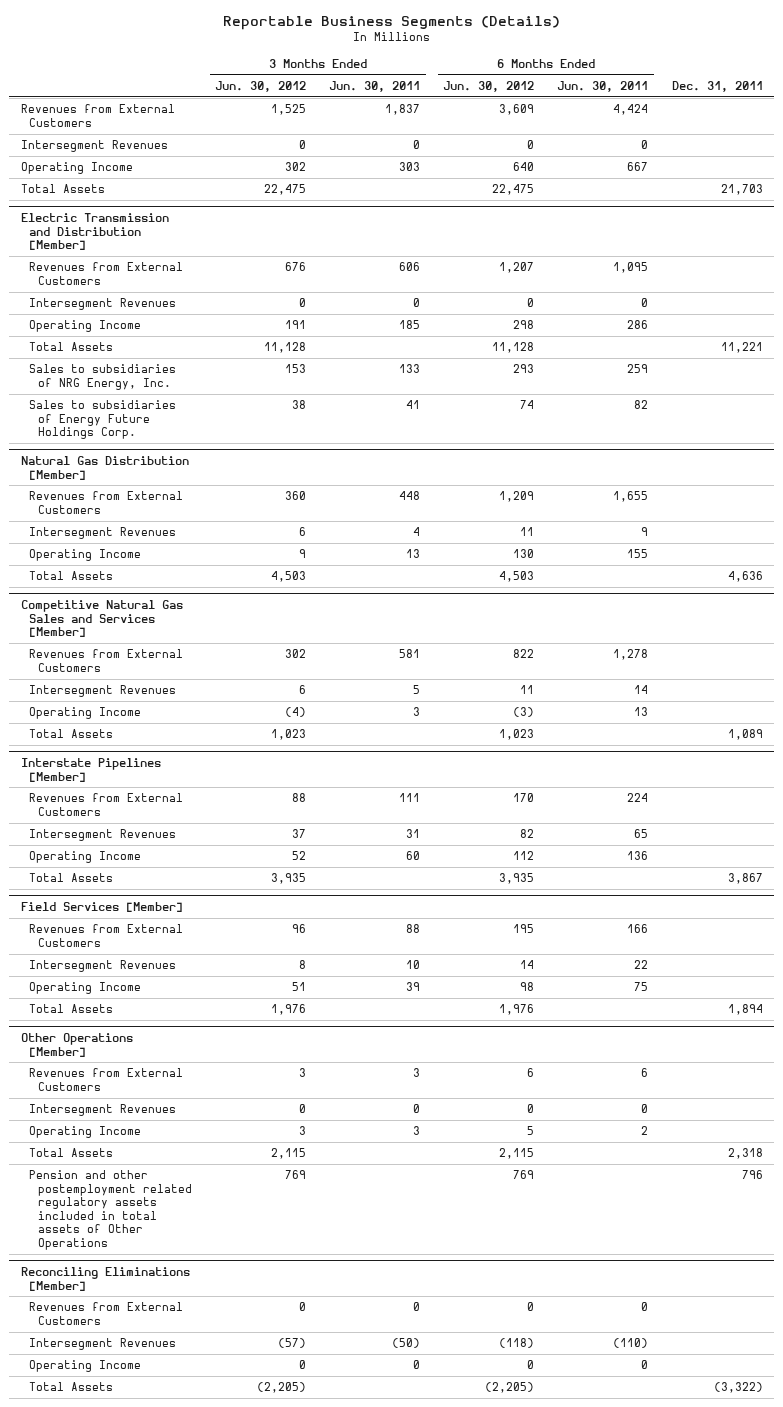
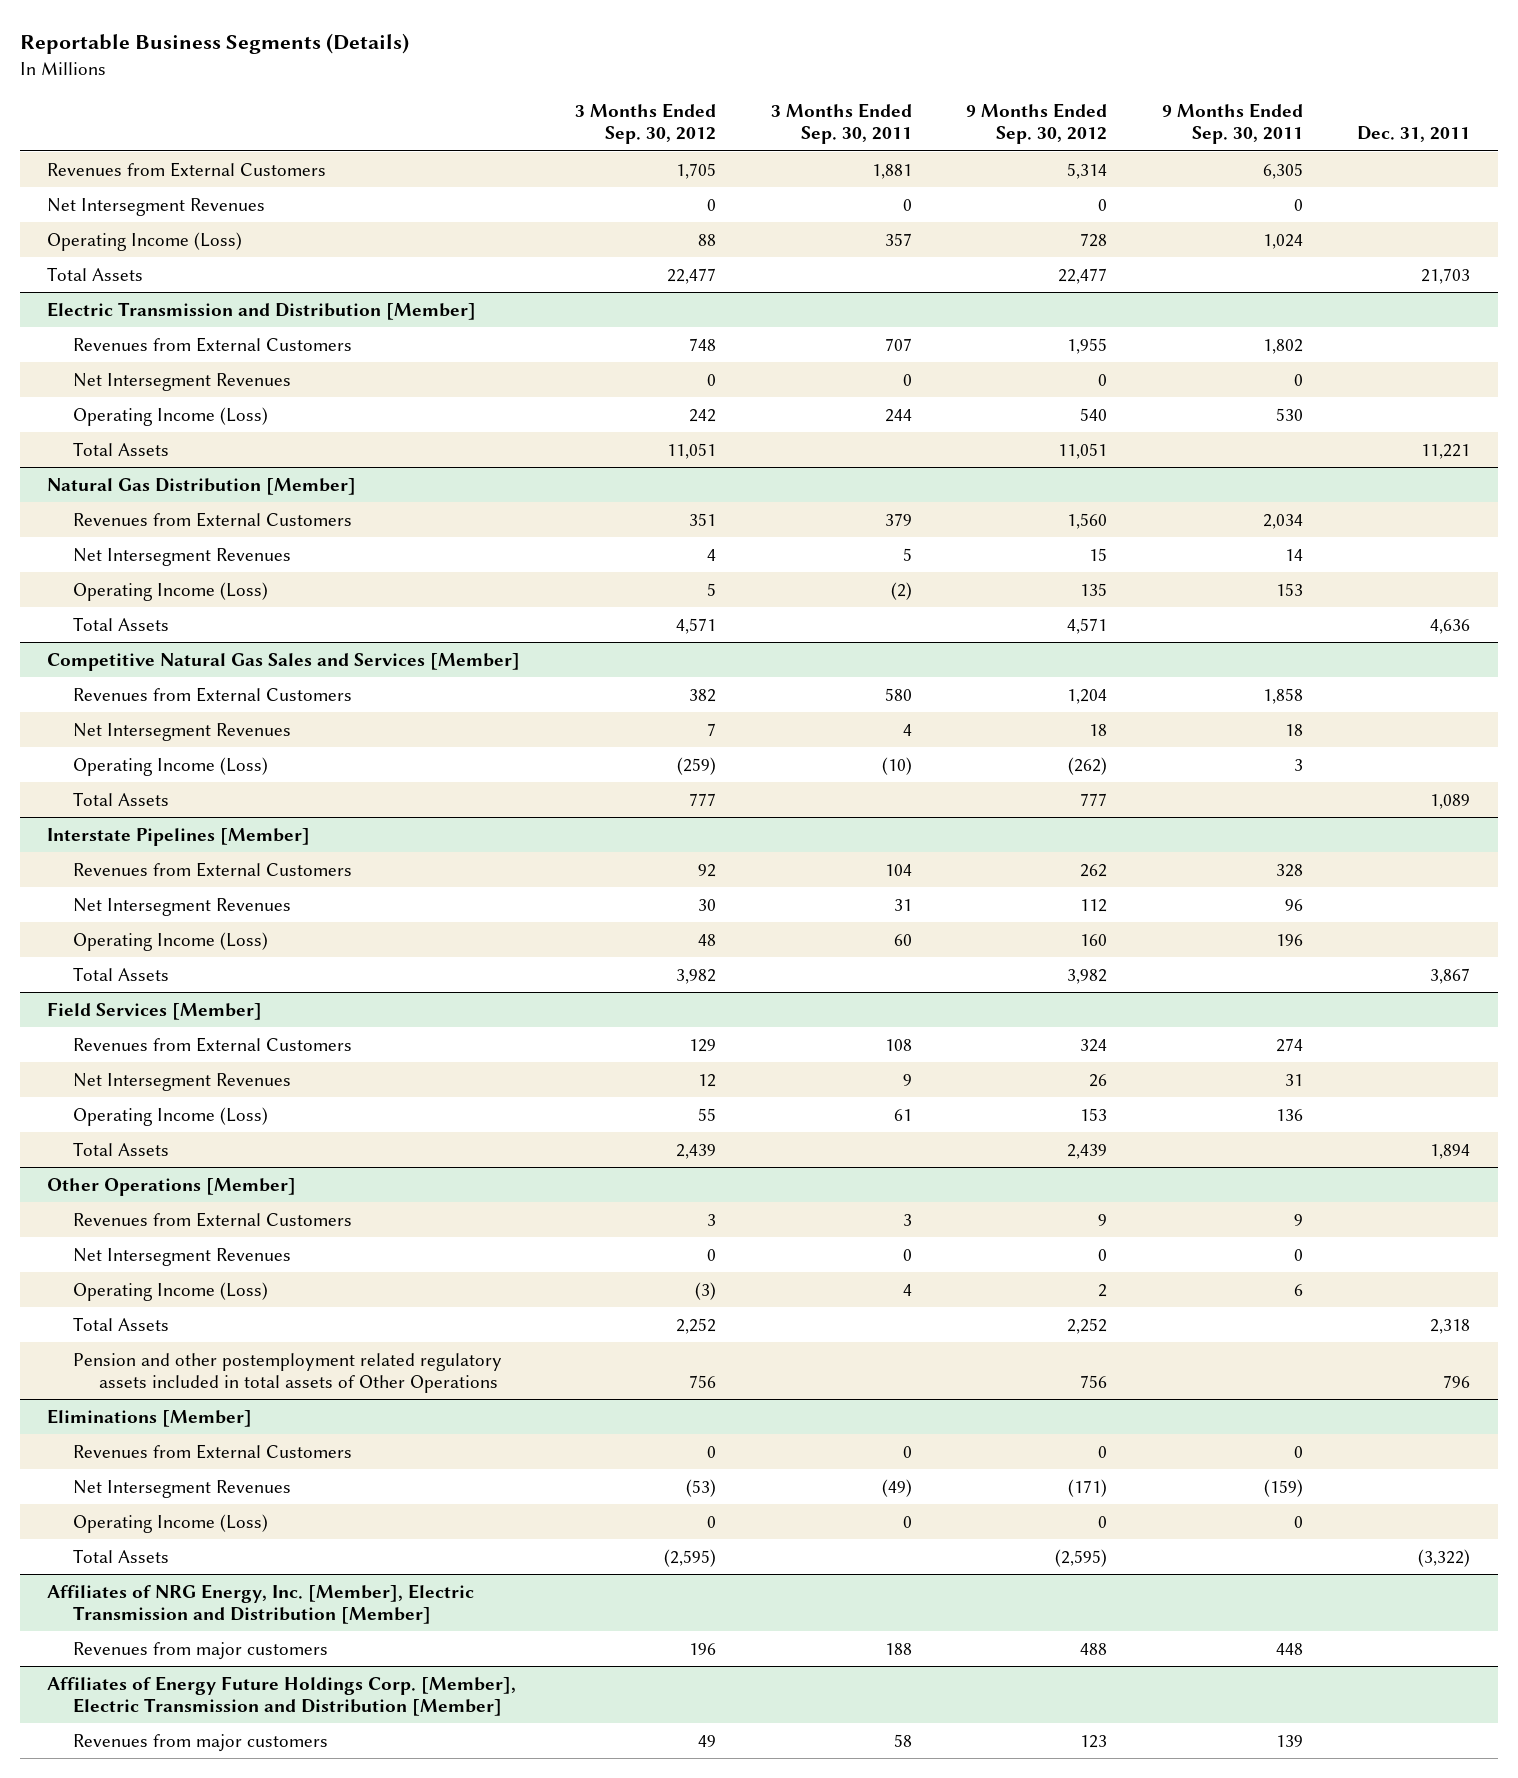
- | 3 Months Ended Jun. 30, 2012 | 3 Months Ended Jun. 30, 2011 | 6 Months Ended Jun. 30, 2012 | 6 Months Ended Jun. 30, 2011 | Dec. 31, 2011
+ | 3 Months Ended Sep. 30, 2012 | 3 Months Ended Sep. 30, 2011 | 9 Months Ended Sep. 30, 2012 | 9 Months Ended Sep. 30, 2011 | Dec. 31, 2011
- Intersegment Revenues | 0 | 0 | 0 | 0 |
- Operating Income | 302 | 303 | 640 | 667 |
+ Net Intersegment Revenues | 0 | 0 | 0 | 0 |
+ Operating Income (Loss) | 88 | 357 | 728 | 1,024 |
@ Electric Transmission and Distribution [Member]
- Intersegment Revenues | 0 | 0 | 0 | 0 |
- Operating Income | 191 | 185 | 298 | 286 |
+ Net Intersegment Revenues | 0 | 0 | 0 | 0 |
+ Operating Income (Loss) | 242 | 244 | 540 | 530 |
- Sales to subsidiaries of NRG Energy, Inc. | 153 | 133 | 293 | 259 |
- Sales to subsidiaries of Energy Future Holdings Corp. | 38 | 41 | 74 | 82 |
@ Natural Gas Distribution [Member]
- Intersegment Revenues | 6 | 4 | 11 | 9 |
- Operating Income | 9 | 13 | 130 | 155 |
+ Net Intersegment Revenues | 4 | 5 | 15 | 14 |
+ Operating Income (Loss) | 5 | (2) | 135 | 153 |
@ Competitive Natural Gas Sales and Services [Member]
- Intersegment Revenues | 6 | 5 | 11 | 14 |
- Operating Income | (4) | 3 | (3) | 13 |
+ Net Intersegment Revenues | 7 | 4 | 18 | 18 |
+ Operating Income (Loss) | (259) | (10) | (262) | 3 |
@ Interstate Pipelines [Member]
- Intersegment Revenues | 37 | 31 | 82 | 65 |
- Operating Income | 52 | 60 | 112 | 136 |
+ Net Intersegment Revenues | 30 | 31 | 112 | 96 |
+ Operating Income (Loss) | 48 | 60 | 160 | 196 |
@ Field Services [Member]
- Intersegment Revenues | 8 | 10 | 14 | 22 |
- Operating Income | 51 | 39 | 98 | 75 |
+ Net Intersegment Revenues | 12 | 9 | 26 | 31 |
+ Operating Income (Loss) | 55 | 61 | 153 | 136 |
@ Other Operations [Member]
- Intersegment Revenues | 0 | 0 | 0 | 0 |
- Operating Income | 3 | 3 | 5 | 2 |
+ Net Intersegment Revenues | 0 | 0 | 0 | 0 |
+ Operating Income (Loss) | (3) | 4 | 2 | 6 |
- Reconciling Eliminations [Member]
+ Eliminations [Member]
- Intersegment Revenues | (57) | (50) | (118) | (110) |
- Operating Income | 0 | 0 | 0 | 0 |
+ Net Intersegment Revenues | (53) | (49) | (171) | (159) |
+ Operating Income (Loss) | 0 | 0 | 0 | 0 |
+ Affiliates of NRG Energy, Inc. [Member], Electric Transmission and Distribution [Member]
+ Revenues from major customers | 196 | 188 | 488 | 448 |
+ Affiliates of Energy Future Holdings Corp. [Member], Electric Transmission and Distribution [Member]
+ Revenues from major customers | 49 | 58 | 123 | 139 |

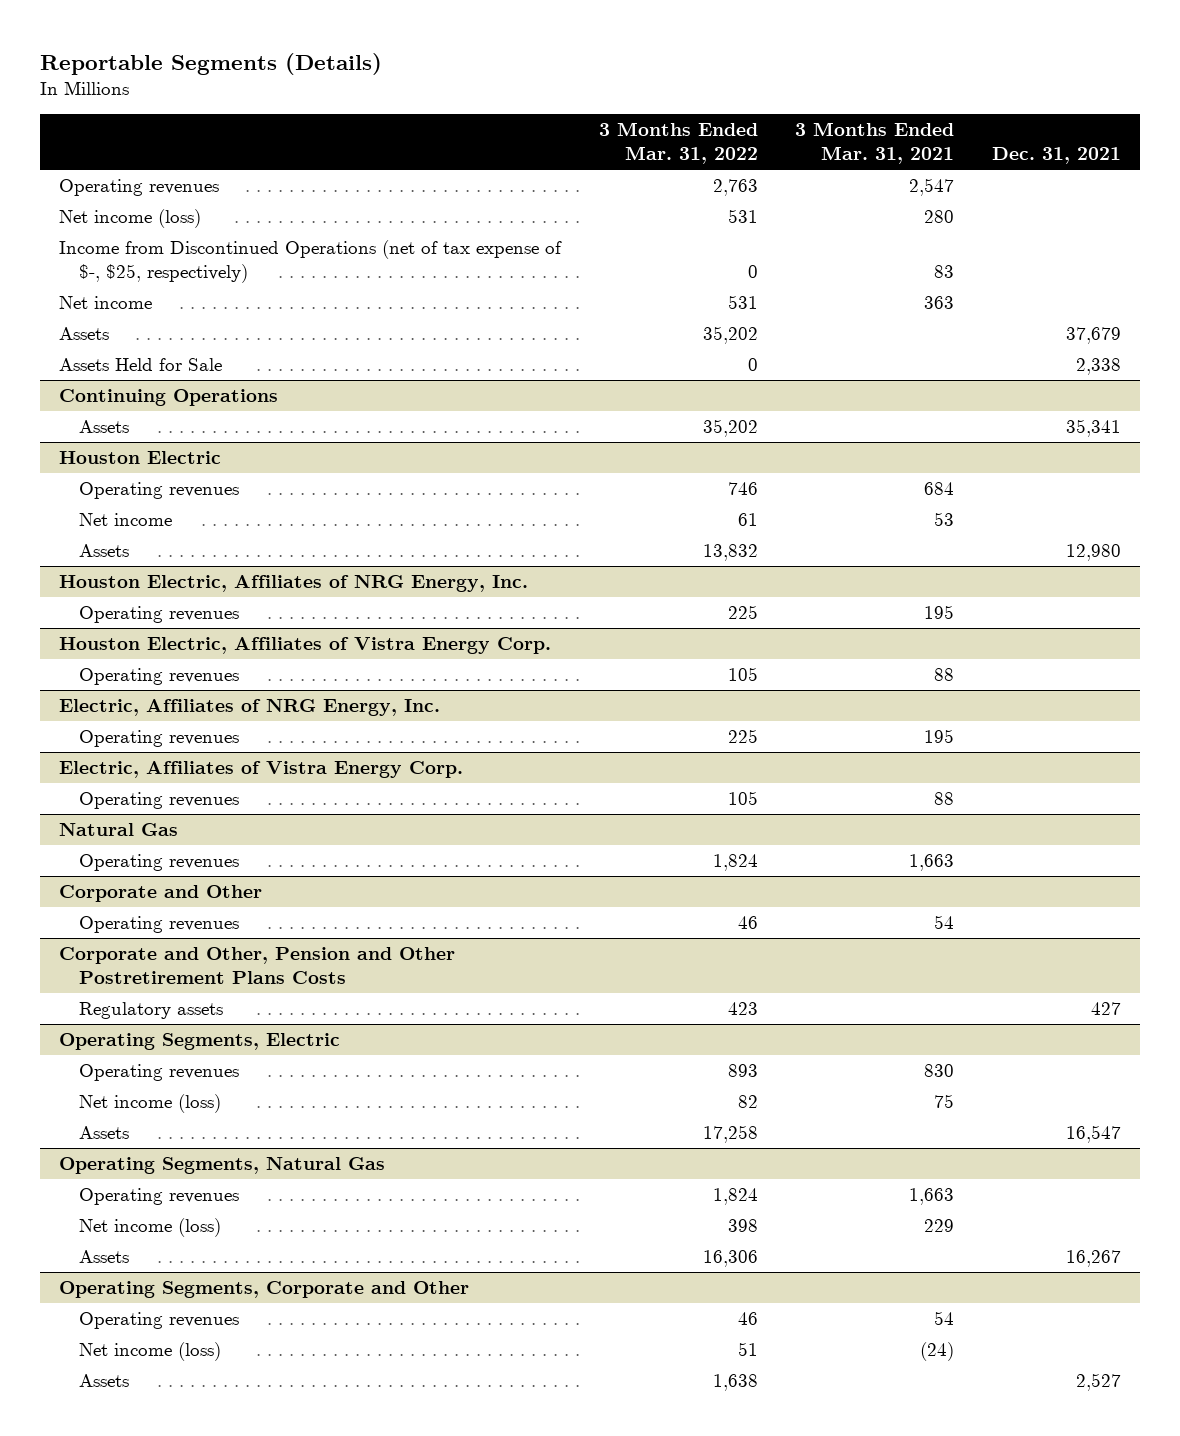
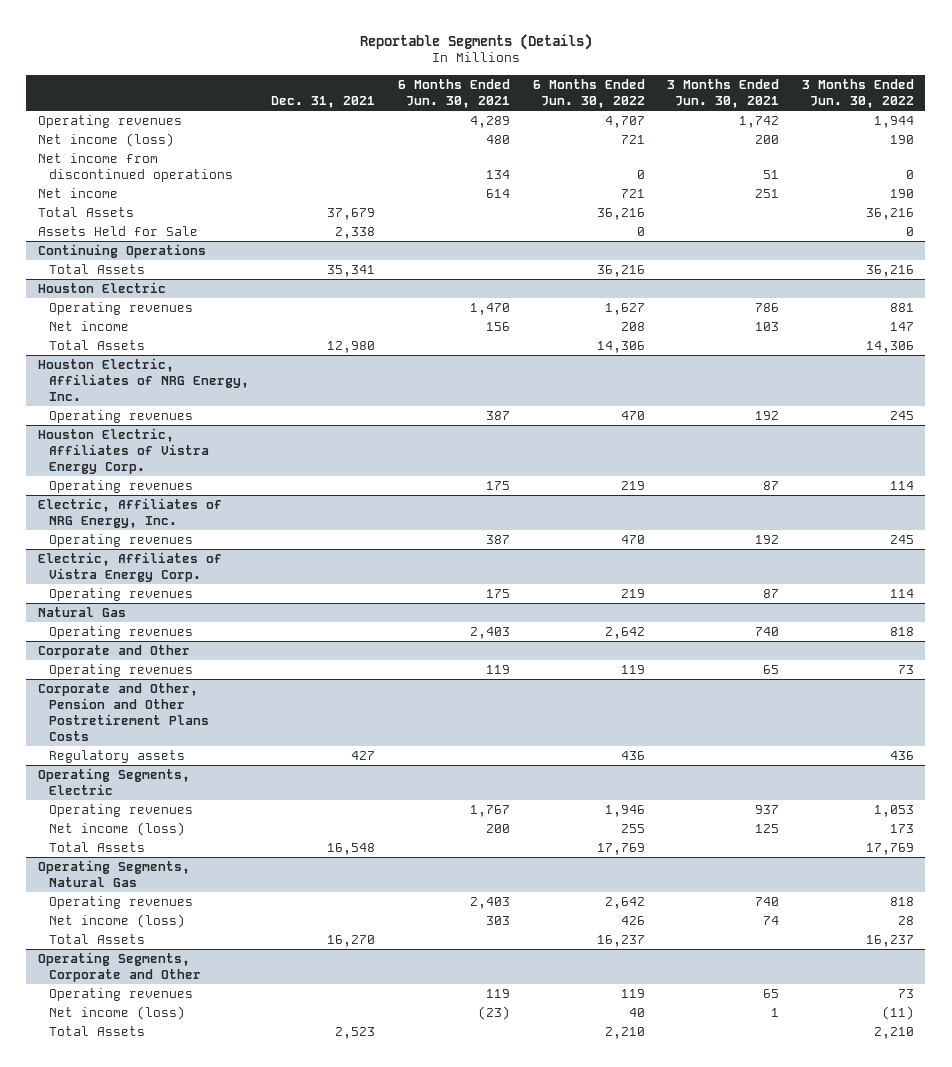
- | 3 Months Ended Mar. 31, 2022 | 3 Months Ended Mar. 31, 2021 | Dec. 31, 2021
+ | Dec. 31, 2021 | 6 Months Ended Jun. 30, 2021 | 6 Months Ended Jun. 30, 2022 | 3 Months Ended Jun. 30, 2021 | 3 Months Ended Jun. 30, 2022
- Income from Discontinued Operations (net of tax expense of $-, $25, respectively) | 0 | 83 |
+ Net income from discontinued operations | | 134 | 0 | 51 | 0
- Assets | 35,202 | | 37,679
+ Total Assets | 37,679 | | 36,216 | | 36,216
@ Continuing Operations
- Assets | 35,202 | | 35,341
+ Total Assets | 35,341 | | 36,216 | | 36,216
@ Houston Electric
- Assets | 13,832 | | 12,980
+ Total Assets | 12,980 | | 14,306 | | 14,306
@ Operating Segments, Electric
- Assets | 17,258 | | 16,547
+ Total Assets | 16,548 | | 17,769 | | 17,769
@ Operating Segments, Natural Gas
- Assets | 16,306 | | 16,267
+ Total Assets | 16,270 | | 16,237 | | 16,237
@ Operating Segments, Corporate and Other
- Assets | 1,638 | | 2,527
+ Total Assets | 2,523 | | 2,210 | | 2,210

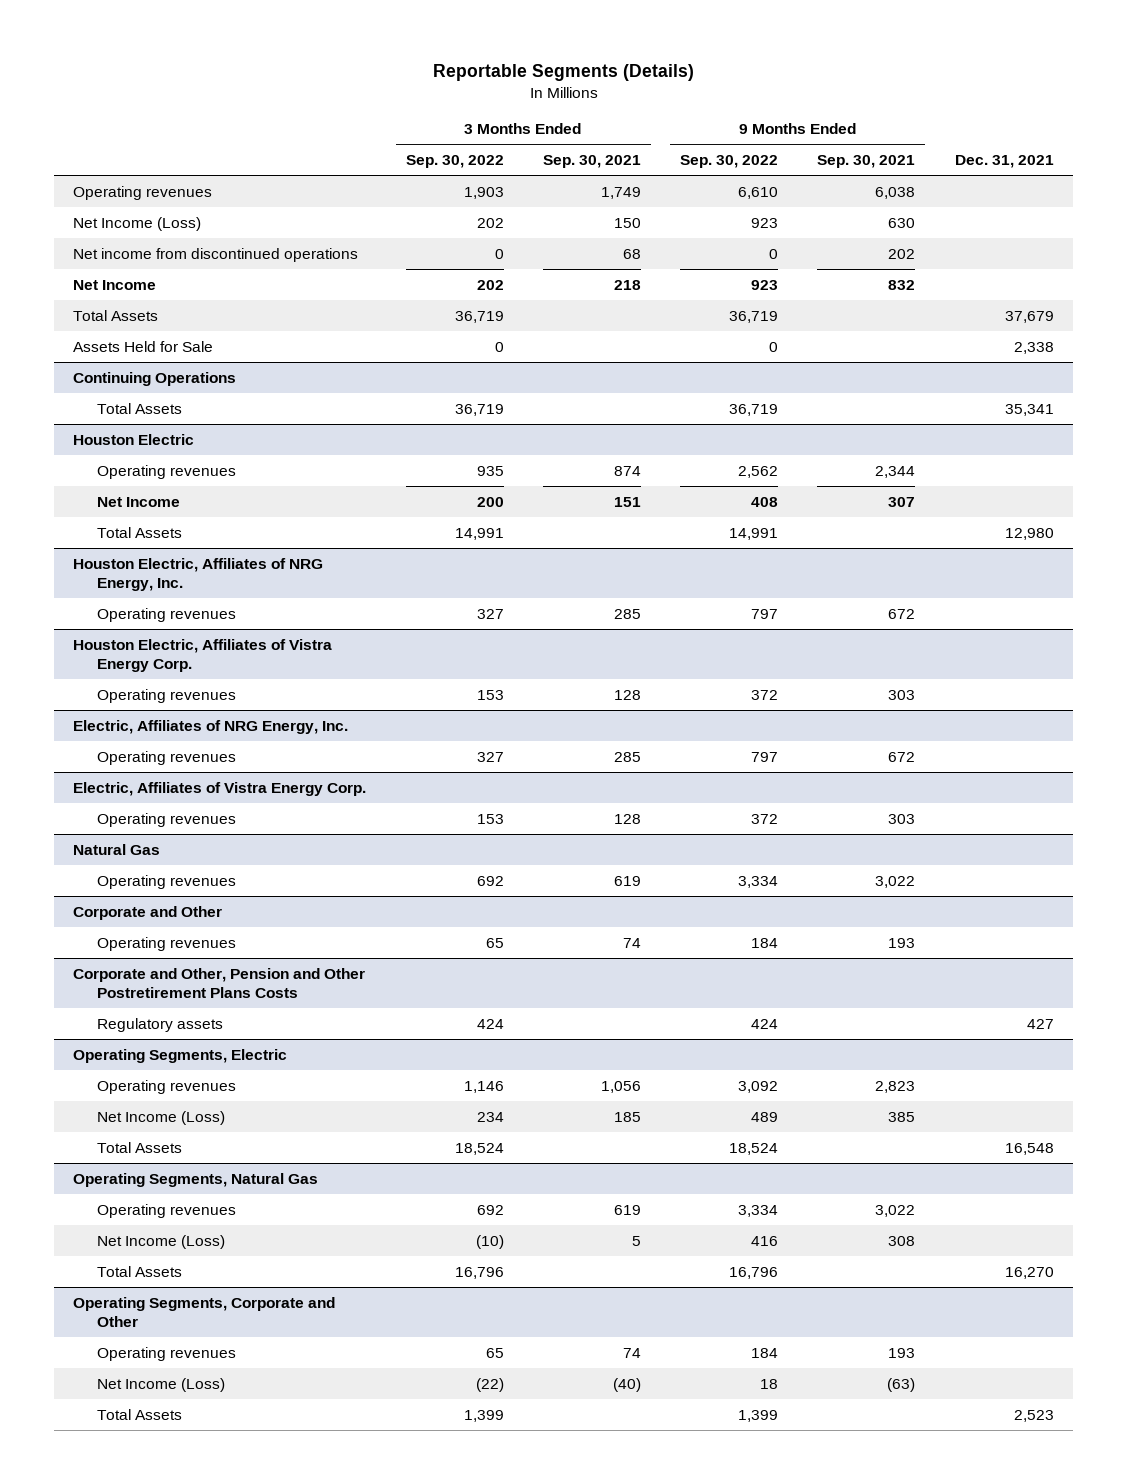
- | Dec. 31, 2021 | 6 Months Ended Jun. 30, 2021 | 6 Months Ended Jun. 30, 2022 | 3 Months Ended Jun. 30, 2021 | 3 Months Ended Jun. 30, 2022
+ | 3 Months Ended Sep. 30, 2022 | 3 Months Ended Sep. 30, 2021 | 9 Months Ended Sep. 30, 2022 | 9 Months Ended Sep. 30, 2021 | Dec. 31, 2021
- Net income (loss) | | 480 | 721 | 200 | 190
+ Net Income (Loss) | 202 | 150 | 923 | 630 |
- Net income | | 614 | 721 | 251 | 190
+ Net Income | 202 | 218 | 923 | 832 |
@ Houston Electric
- Net income | | 156 | 208 | 103 | 147
+ Net Income | 200 | 151 | 408 | 307 |
@ Operating Segments, Electric
- Net income (loss) | | 200 | 255 | 125 | 173
+ Net Income (Loss) | 234 | 185 | 489 | 385 |
@ Operating Segments, Natural Gas
- Net income (loss) | | 303 | 426 | 74 | 28
+ Net Income (Loss) | (10) | 5 | 416 | 308 |
@ Operating Segments, Corporate and Other
- Net income (loss) | | (23) | 40 | 1 | (11)
+ Net Income (Loss) | (22) | (40) | 18 | (63) |

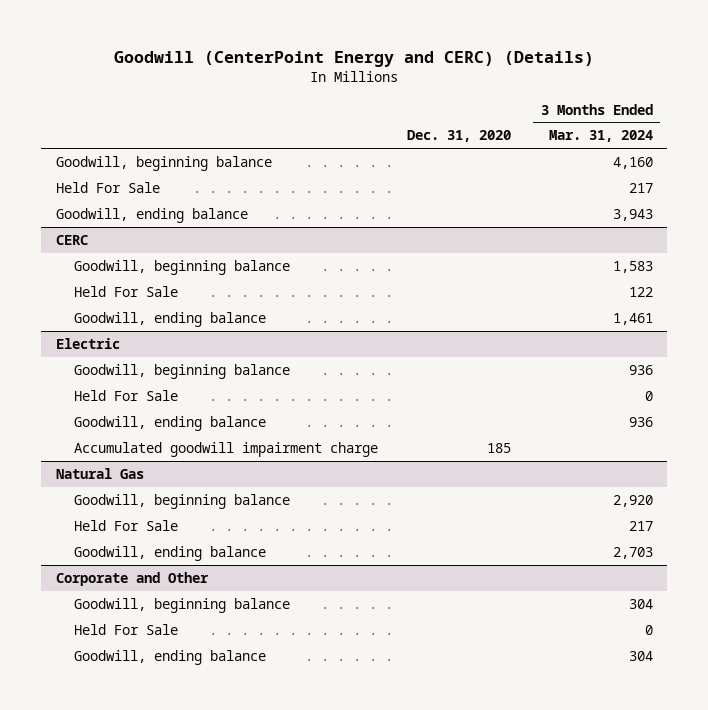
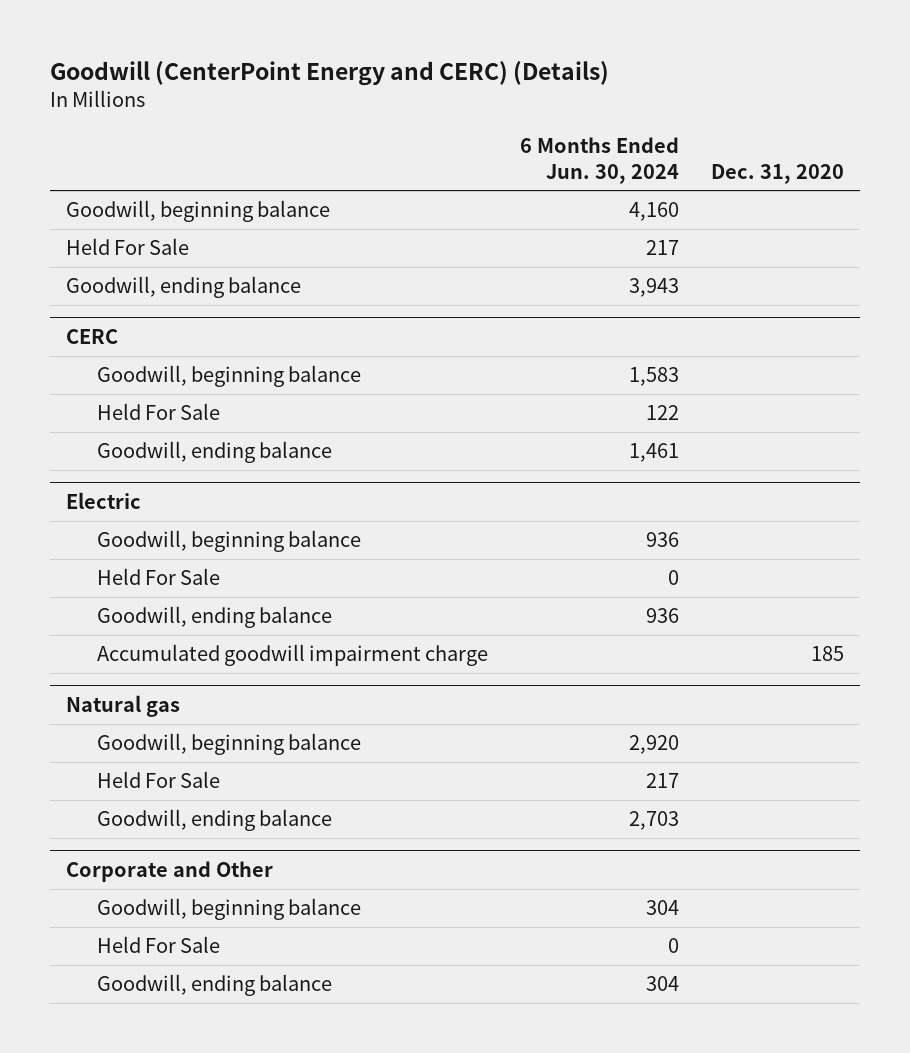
- | Dec. 31, 2020 | 3 Months Ended Mar. 31, 2024
+ | 6 Months Ended Jun. 30, 2024 | Dec. 31, 2020
- Natural Gas
+ Natural gas

